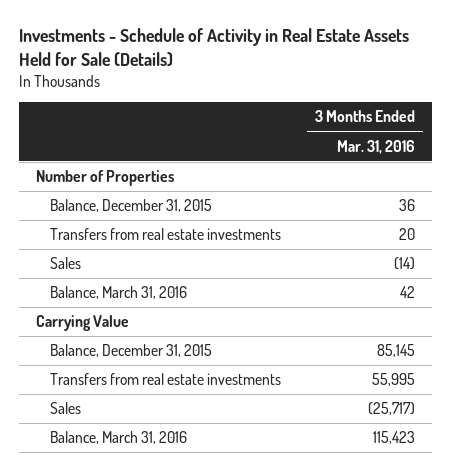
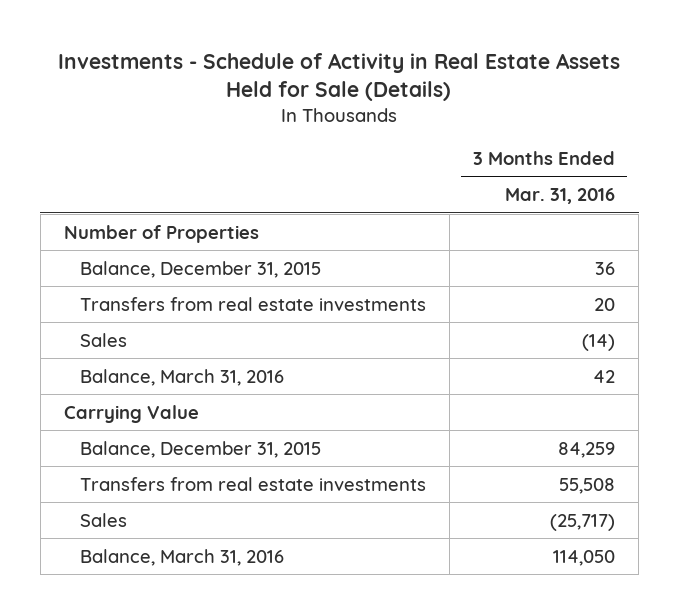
- Balance, December 31, 2015 | 85,145
- Transfers from real estate investments | 55,995
+ Balance, December 31, 2015 | 84,259
+ Transfers from real estate investments | 55,508
- Balance, March 31, 2016 | 115,423
+ Balance, March 31, 2016 | 114,050

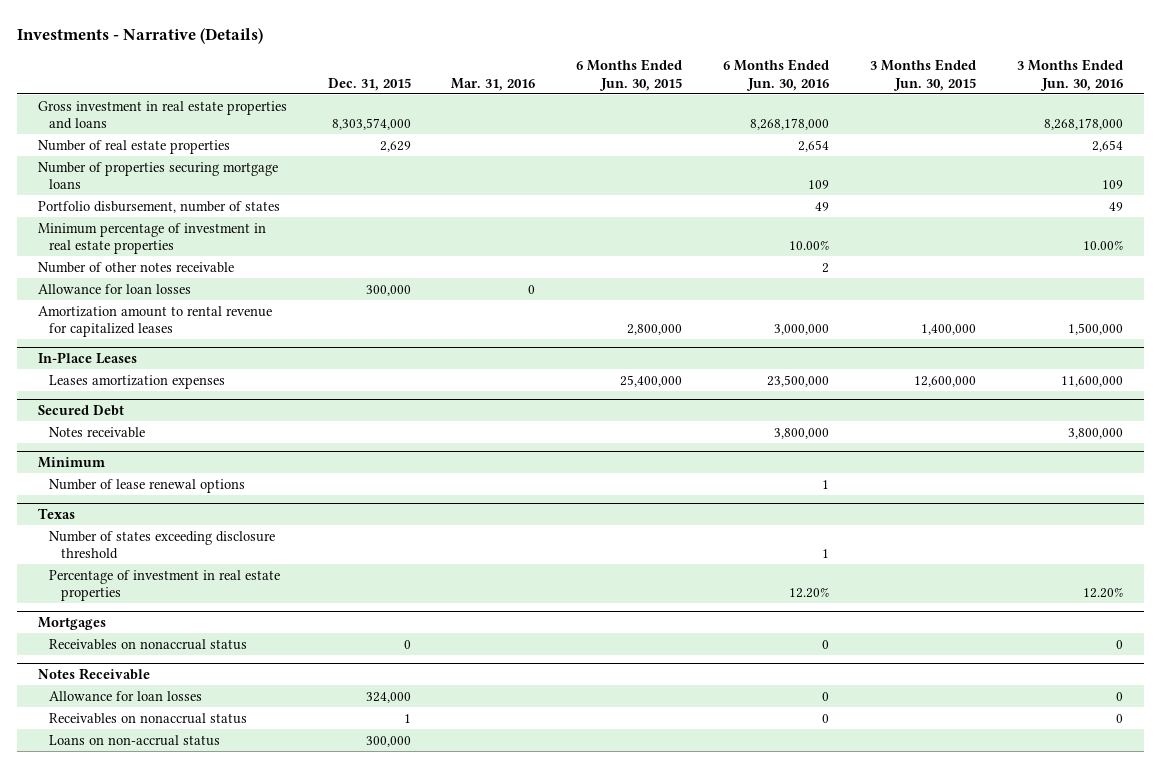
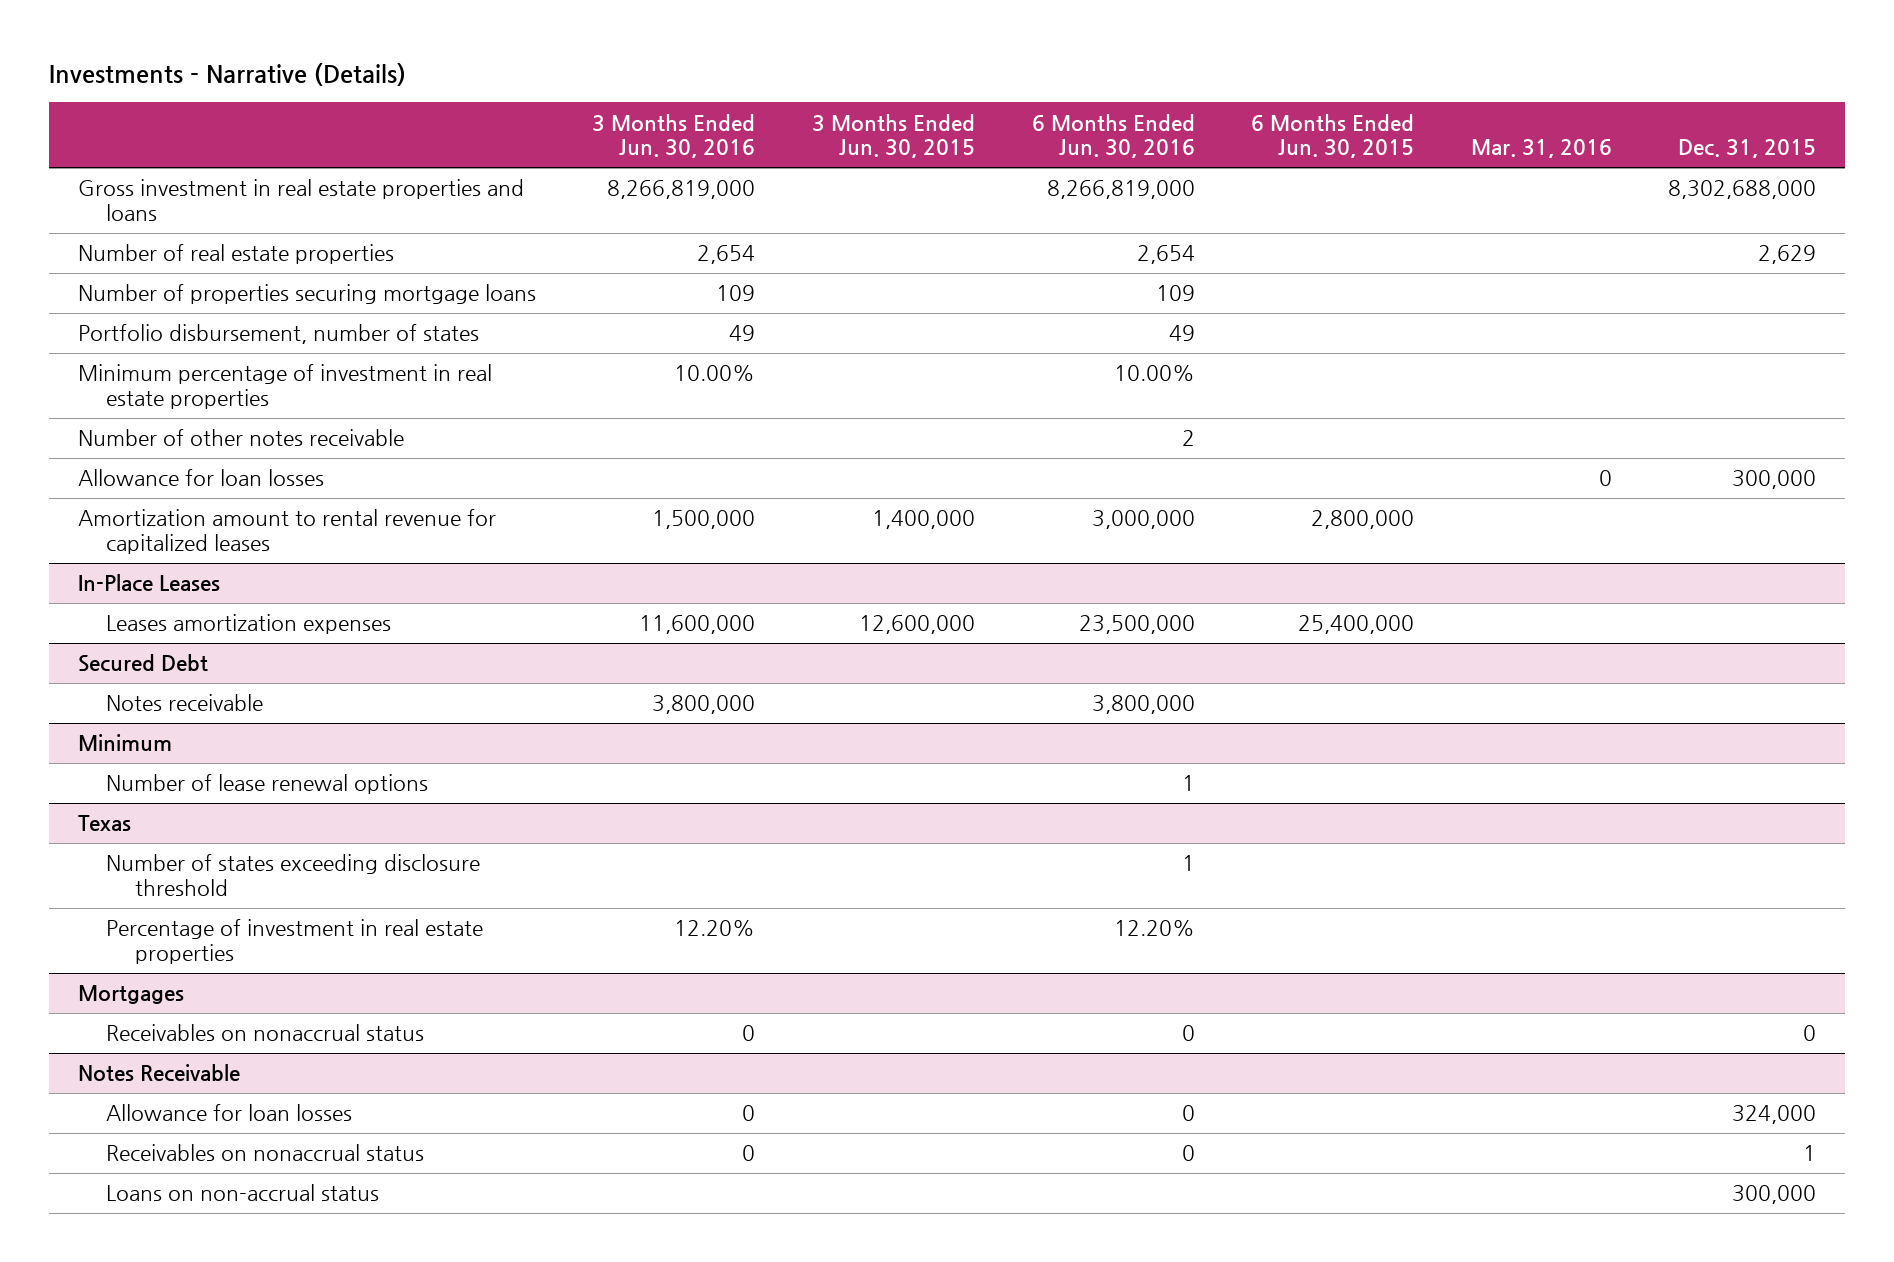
- | Dec. 31, 2015 | Mar. 31, 2016 | 6 Months Ended Jun. 30, 2015 | 6 Months Ended Jun. 30, 2016 | 3 Months Ended Jun. 30, 2015 | 3 Months Ended Jun. 30, 2016
+ | 3 Months Ended Jun. 30, 2016 | 3 Months Ended Jun. 30, 2015 | 6 Months Ended Jun. 30, 2016 | 6 Months Ended Jun. 30, 2015 | Mar. 31, 2016 | Dec. 31, 2015
- Gross investment in real estate properties and loans | 8,303,574,000 | | | 8,268,178,000 | | 8,268,178,000
+ Gross investment in real estate properties and loans | 8,266,819,000 | | 8,266,819,000 | | | 8,302,688,000

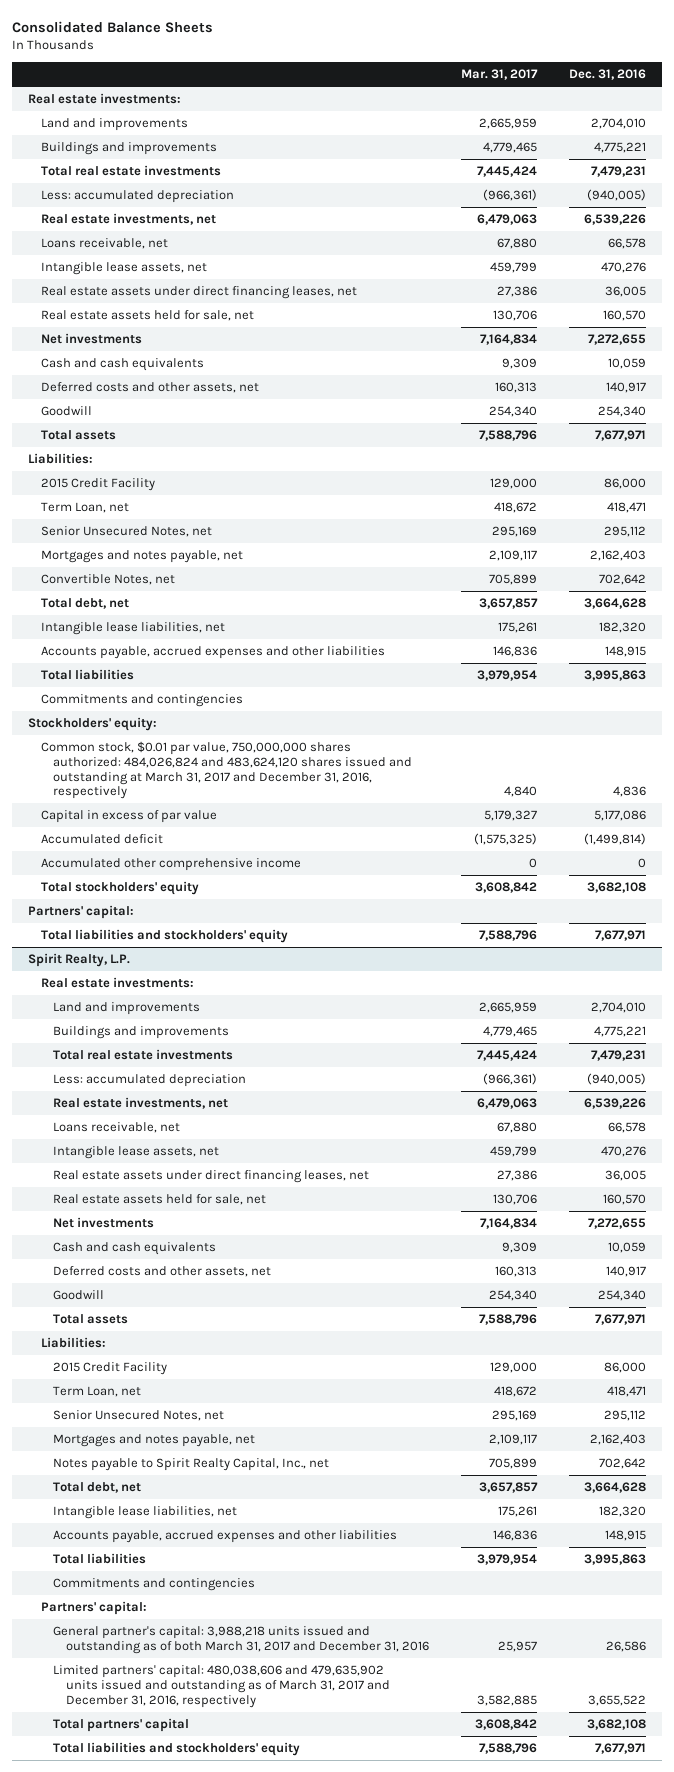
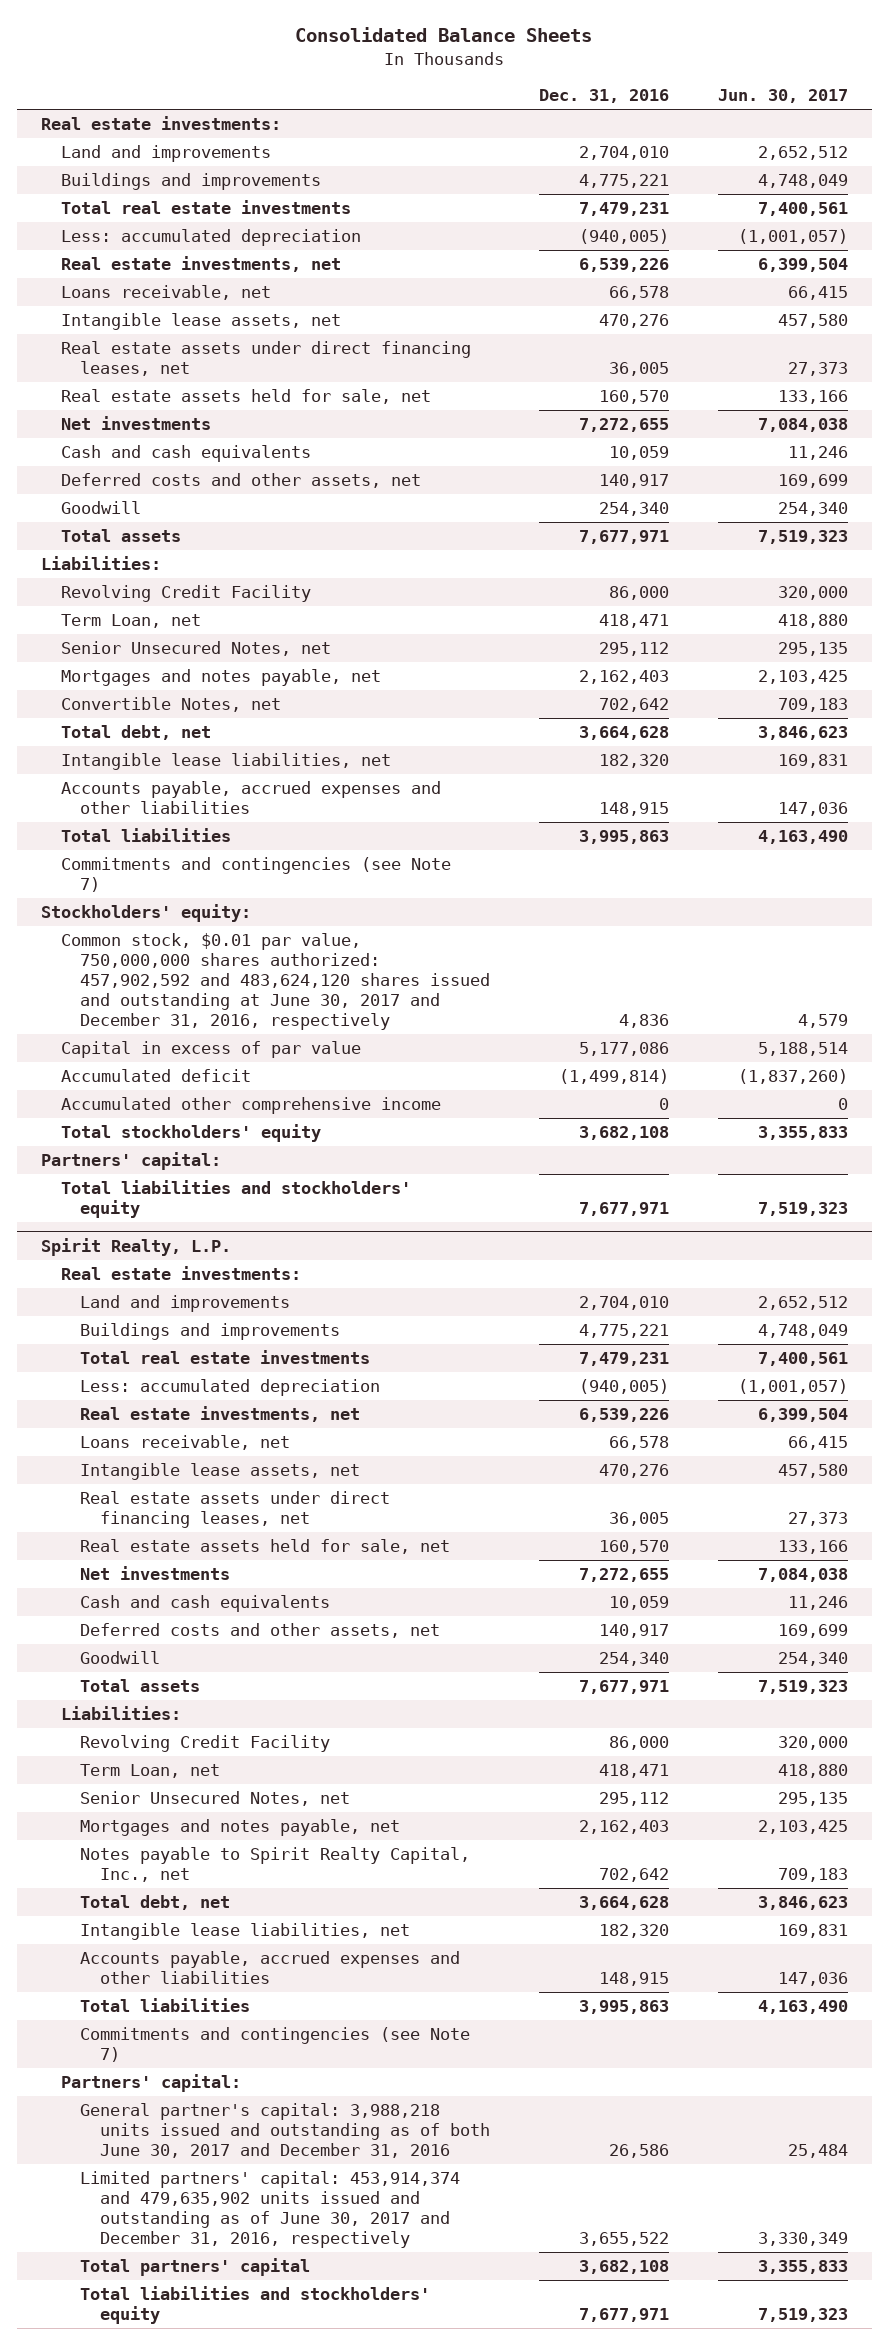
- | Mar. 31, 2017 | Dec. 31, 2016
+ | Dec. 31, 2016 | Jun. 30, 2017
- 2015 Credit Facility | 129,000 | 86,000
+ Revolving Credit Facility | 86,000 | 320,000
- Commitments and contingencies
+ Commitments and contingencies (see Note 7)
- Common stock, $0.01 par value, 750,000,000 shares authorized: 484,026,824 and 483,624,120 shares issued and outstanding at March 31, 2017 and December 31, 2016, respectively | 4,840 | 4,836
+ Common stock, $0.01 par value, 750,000,000 shares authorized: 457,902,592 and 483,624,120 shares issued and outstanding at June 30, 2017 and December 31, 2016, respectively | 4,836 | 4,579
@ Spirit Realty, L.P.
- 2015 Credit Facility | 129,000 | 86,000
+ Revolving Credit Facility | 86,000 | 320,000
- Commitments and contingencies
+ Commitments and contingencies (see Note 7)
- General partner's capital: 3,988,218 units issued and outstanding as of both March 31, 2017 and December 31, 2016 | 25,957 | 26,586
- Limited partners' capital: 480,038,606 and 479,635,902 units issued and outstanding as of March 31, 2017 and December 31, 2016, respectively | 3,582,885 | 3,655,522
+ General partner's capital: 3,988,218 units issued and outstanding as of both June 30, 2017 and December 31, 2016 | 26,586 | 25,484
+ Limited partners' capital: 453,914,374 and 479,635,902 units issued and outstanding as of June 30, 2017 and December 31, 2016, respectively | 3,655,522 | 3,330,349

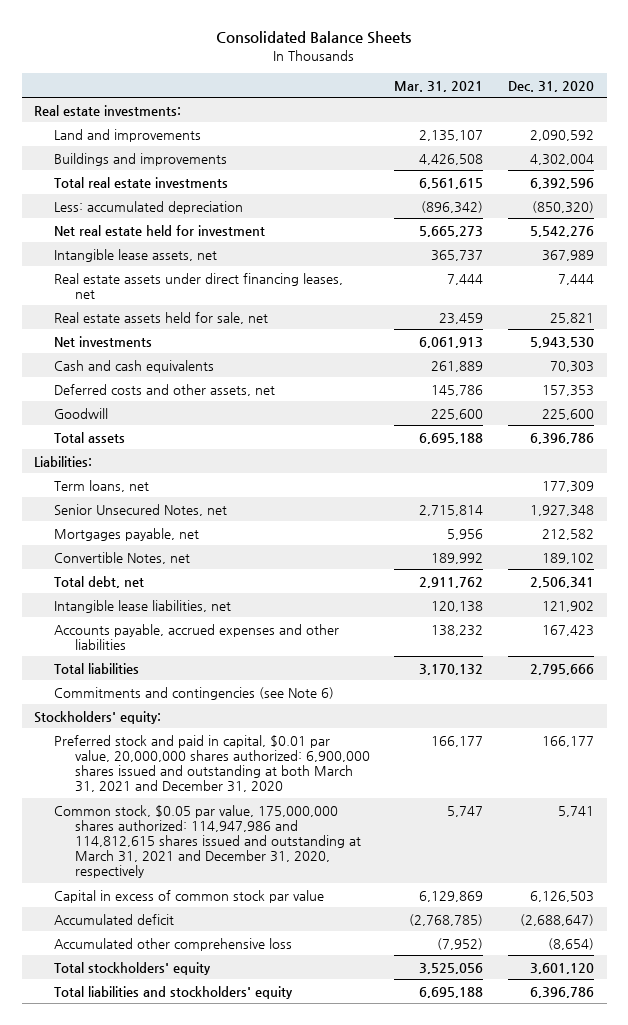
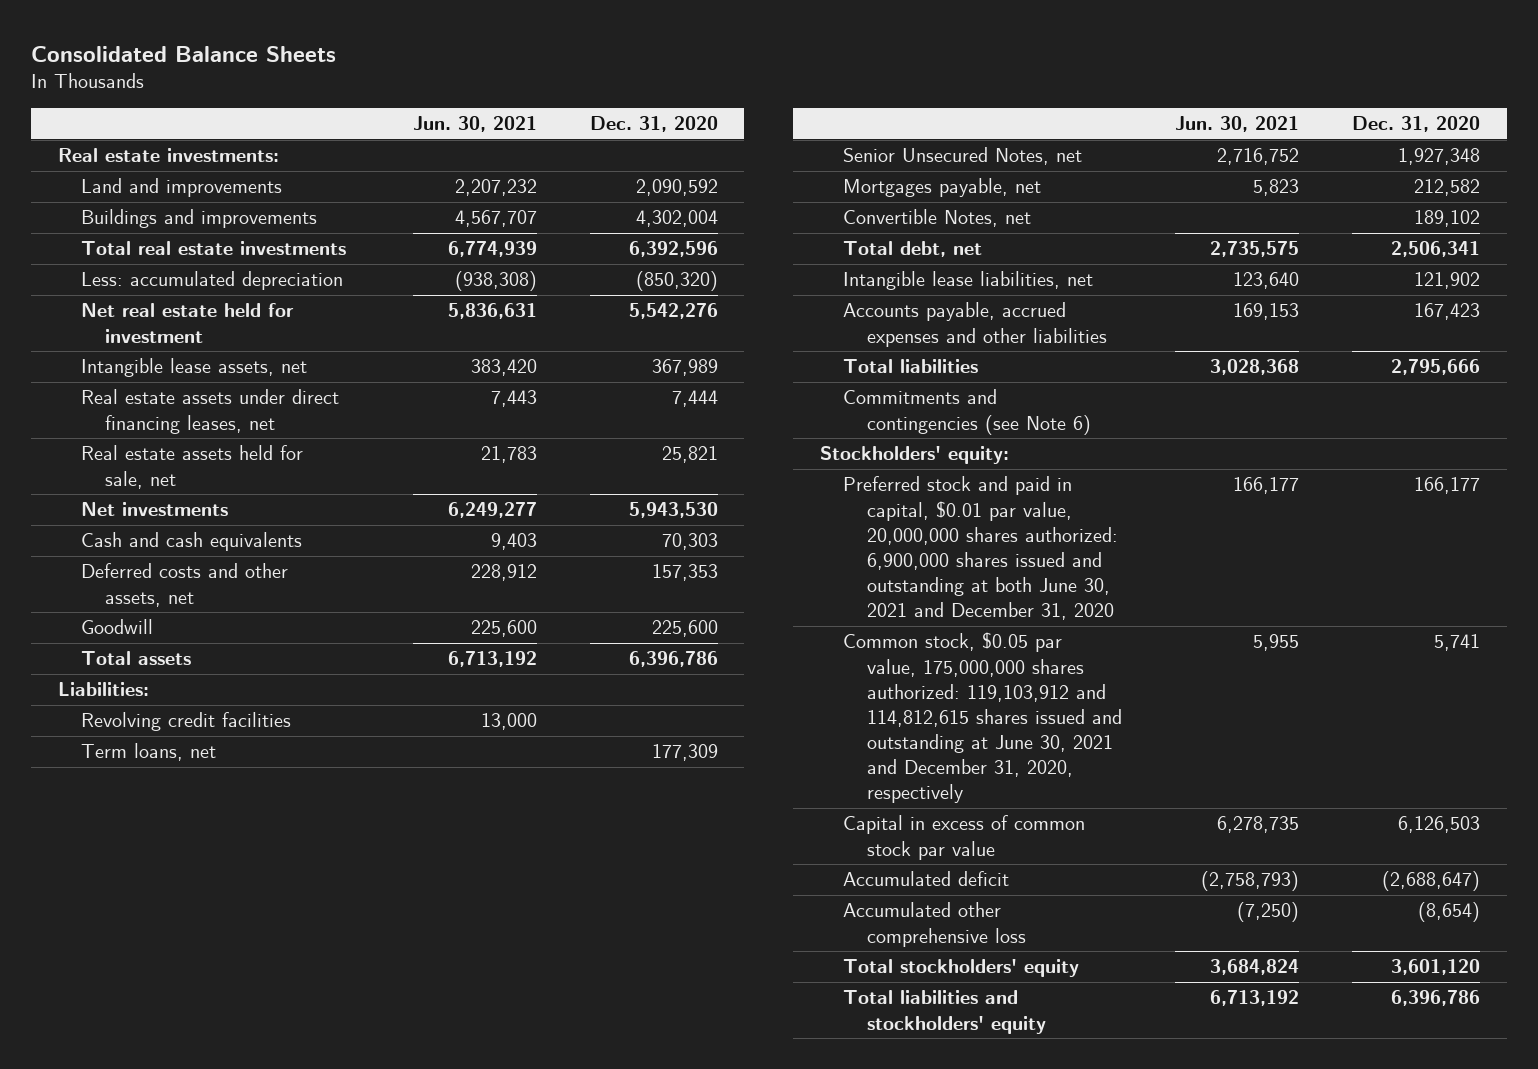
- | Mar. 31, 2021 | Dec. 31, 2020
+ | Jun. 30, 2021 | Dec. 31, 2020
+ Revolving credit facilities | 13,000 |
- Preferred stock and paid in capital, $0.01 par value, 20,000,000 shares authorized: 6,900,000 shares issued and outstanding at both March 31, 2021 and December 31, 2020 | 166,177 | 166,177
- Common stock, $0.05 par value, 175,000,000 shares authorized: 114,947,986 and 114,812,615 shares issued and outstanding at March 31, 2021 and December 31, 2020, respectively | 5,747 | 5,741
+ Preferred stock and paid in capital, $0.01 par value, 20,000,000 shares authorized: 6,900,000 shares issued and outstanding at both June 30, 2021 and December 31, 2020 | 166,177 | 166,177
+ Common stock, $0.05 par value, 175,000,000 shares authorized: 119,103,912 and 114,812,615 shares issued and outstanding at June 30, 2021 and December 31, 2020, respectively | 5,955 | 5,741

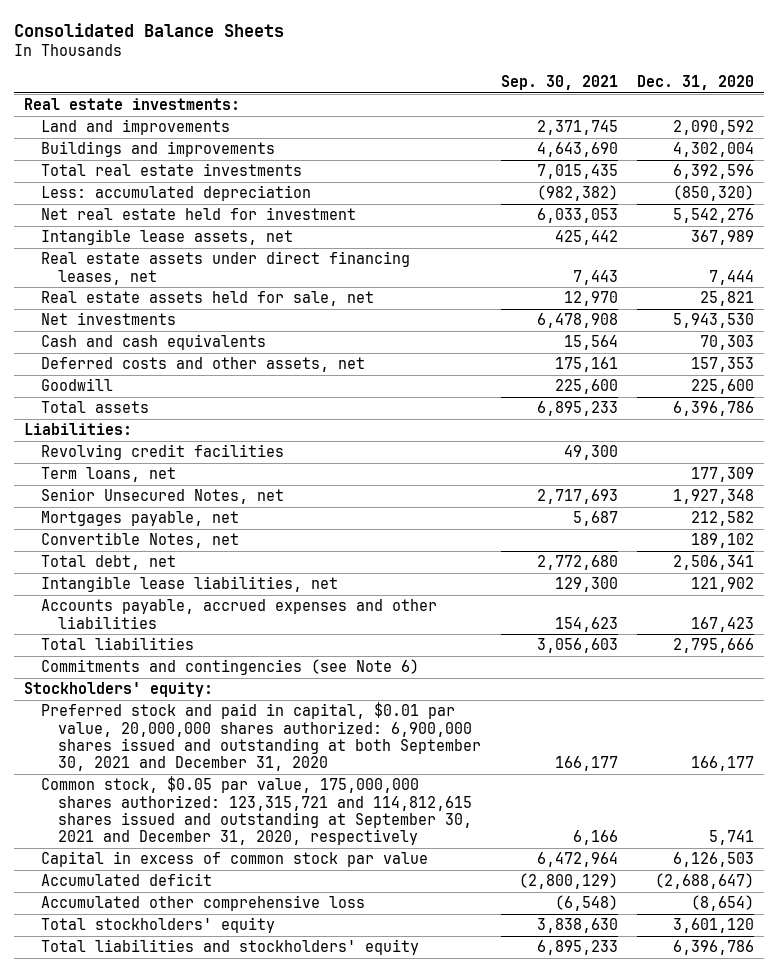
- | Jun. 30, 2021 | Dec. 31, 2020
+ | Sep. 30, 2021 | Dec. 31, 2020
- Preferred stock and paid in capital, $0.01 par value, 20,000,000 shares authorized: 6,900,000 shares issued and outstanding at both June 30, 2021 and December 31, 2020 | 166,177 | 166,177
- Common stock, $0.05 par value, 175,000,000 shares authorized: 119,103,912 and 114,812,615 shares issued and outstanding at June 30, 2021 and December 31, 2020, respectively | 5,955 | 5,741
+ Preferred stock and paid in capital, $0.01 par value, 20,000,000 shares authorized: 6,900,000 shares issued and outstanding at both September 30, 2021 and December 31, 2020 | 166,177 | 166,177
+ Common stock, $0.05 par value, 175,000,000 shares authorized: 123,315,721 and 114,812,615 shares issued and outstanding at September 30, 2021 and December 31, 2020, respectively | 6,166 | 5,741

